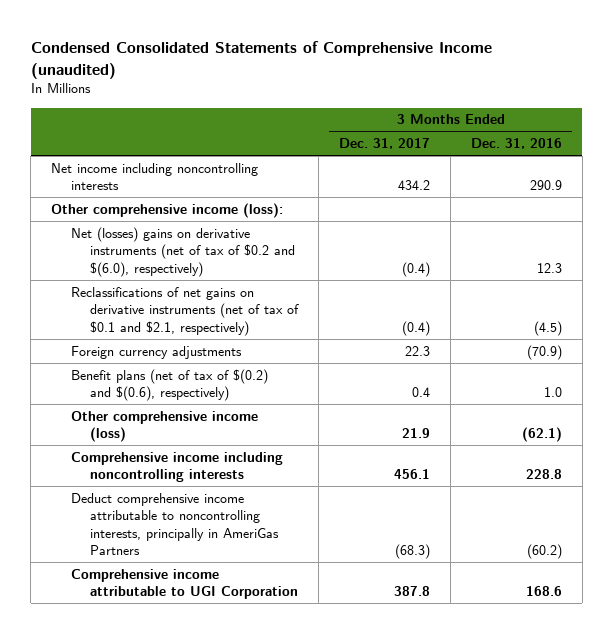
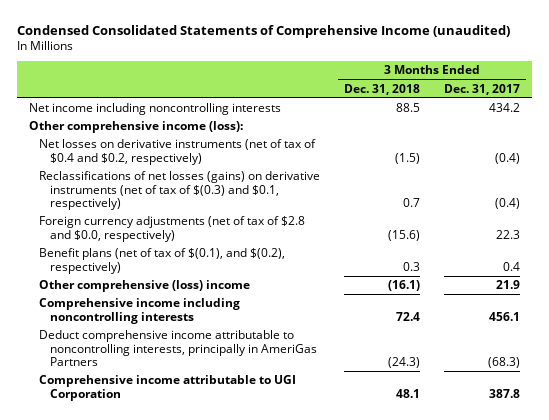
- | 3 Months Ended Dec. 31, 2017 | 3 Months Ended Dec. 31, 2016
+ | 3 Months Ended Dec. 31, 2018 | 3 Months Ended Dec. 31, 2017
- Net (losses) gains on derivative instruments (net of tax of $0.2 and $(6.0), respectively) | (0.4) | 12.3
- Reclassifications of net gains on derivative instruments (net of tax of $0.1 and $2.1, respectively) | (0.4) | (4.5)
- Foreign currency adjustments | 22.3 | (70.9)
- Benefit plans (net of tax of $(0.2) and $(0.6), respectively) | 0.4 | 1.0
- Other comprehensive income (loss) | 21.9 | (62.1)
+ Net losses on derivative instruments (net of tax of $0.4 and $0.2, respectively) | (1.5) | (0.4)
+ Reclassifications of net losses (gains) on derivative instruments (net of tax of $(0.3) and $0.1, respectively) | 0.7 | (0.4)
+ Foreign currency adjustments (net of tax of $2.8 and $0.0, respectively) | (15.6) | 22.3
+ Benefit plans (net of tax of $(0.1), and $(0.2), respectively) | 0.3 | 0.4
+ Other comprehensive (loss) income | (16.1) | 21.9

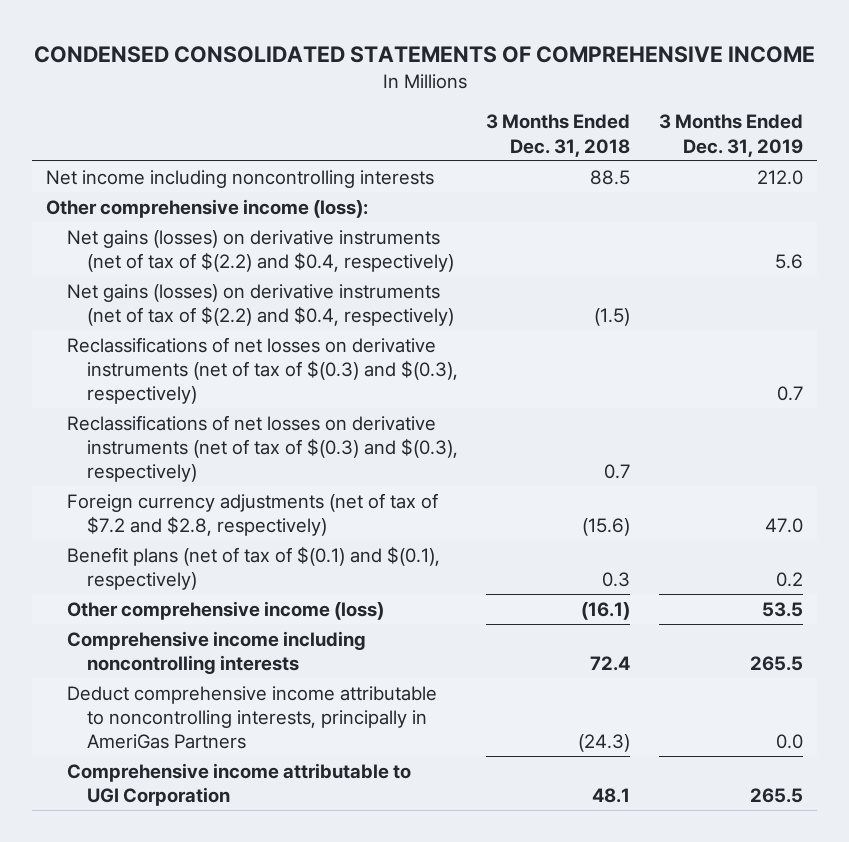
- Condensed Consolidated Statements of Comprehensive Income (unaudited)
+ CONDENSED CONSOLIDATED STATEMENTS OF COMPREHENSIVE INCOME
- | 3 Months Ended Dec. 31, 2018 | 3 Months Ended Dec. 31, 2017
+ | 3 Months Ended Dec. 31, 2018 | 3 Months Ended Dec. 31, 2019
- Net losses on derivative instruments (net of tax of $0.4 and $0.2, respectively) | (1.5) | (0.4)
- Reclassifications of net losses (gains) on derivative instruments (net of tax of $(0.3) and $0.1, respectively) | 0.7 | (0.4)
- Foreign currency adjustments (net of tax of $2.8 and $0.0, respectively) | (15.6) | 22.3
- Benefit plans (net of tax of $(0.1), and $(0.2), respectively) | 0.3 | 0.4
- Other comprehensive (loss) income | (16.1) | 21.9
+ Net gains (losses) on derivative instruments (net of tax of $(2.2) and $0.4, respectively) | | 5.6
+ Net gains (losses) on derivative instruments (net of tax of $(2.2) and $0.4, respectively) | (1.5) |
+ Reclassifications of net losses on derivative instruments (net of tax of $(0.3) and $(0.3), respectively) | | 0.7
+ Reclassifications of net losses on derivative instruments (net of tax of $(0.3) and $(0.3), respectively) | 0.7 |
+ Foreign currency adjustments (net of tax of $7.2 and $2.8, respectively) | (15.6) | 47.0
+ Benefit plans (net of tax of $(0.1) and $(0.1), respectively) | 0.3 | 0.2
+ Other comprehensive income (loss) | (16.1) | 53.5

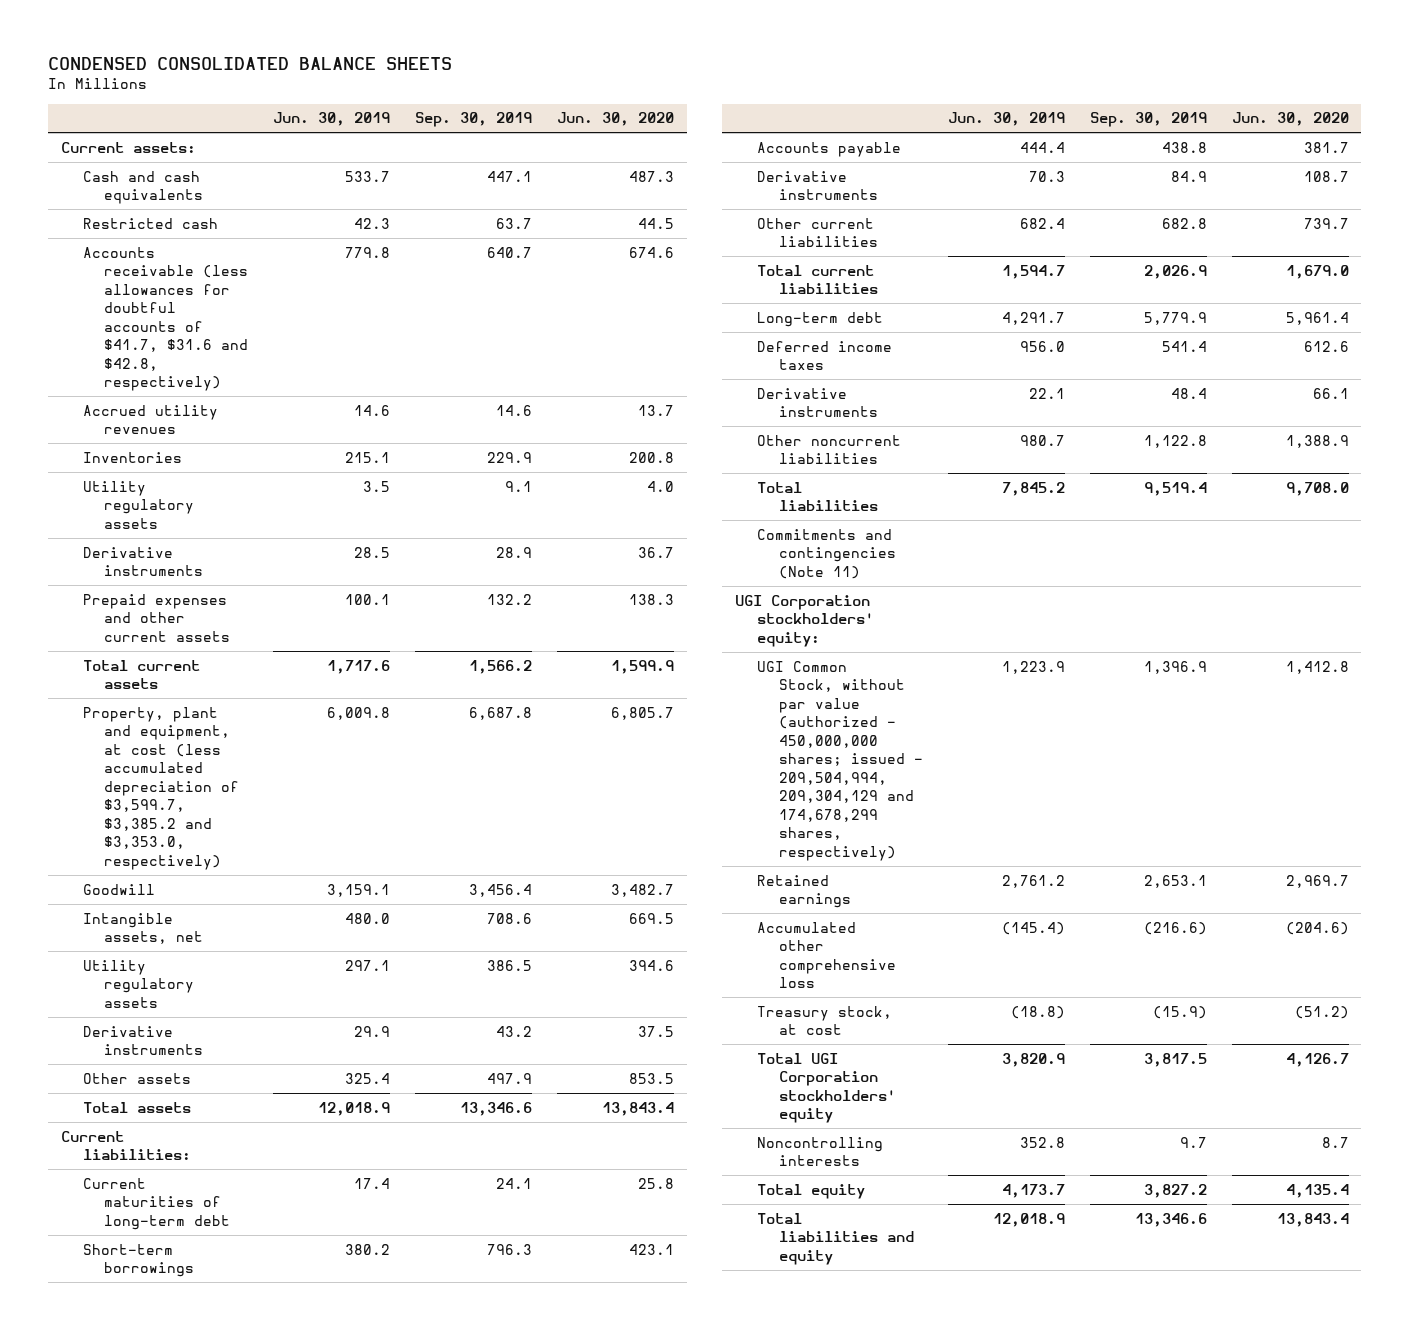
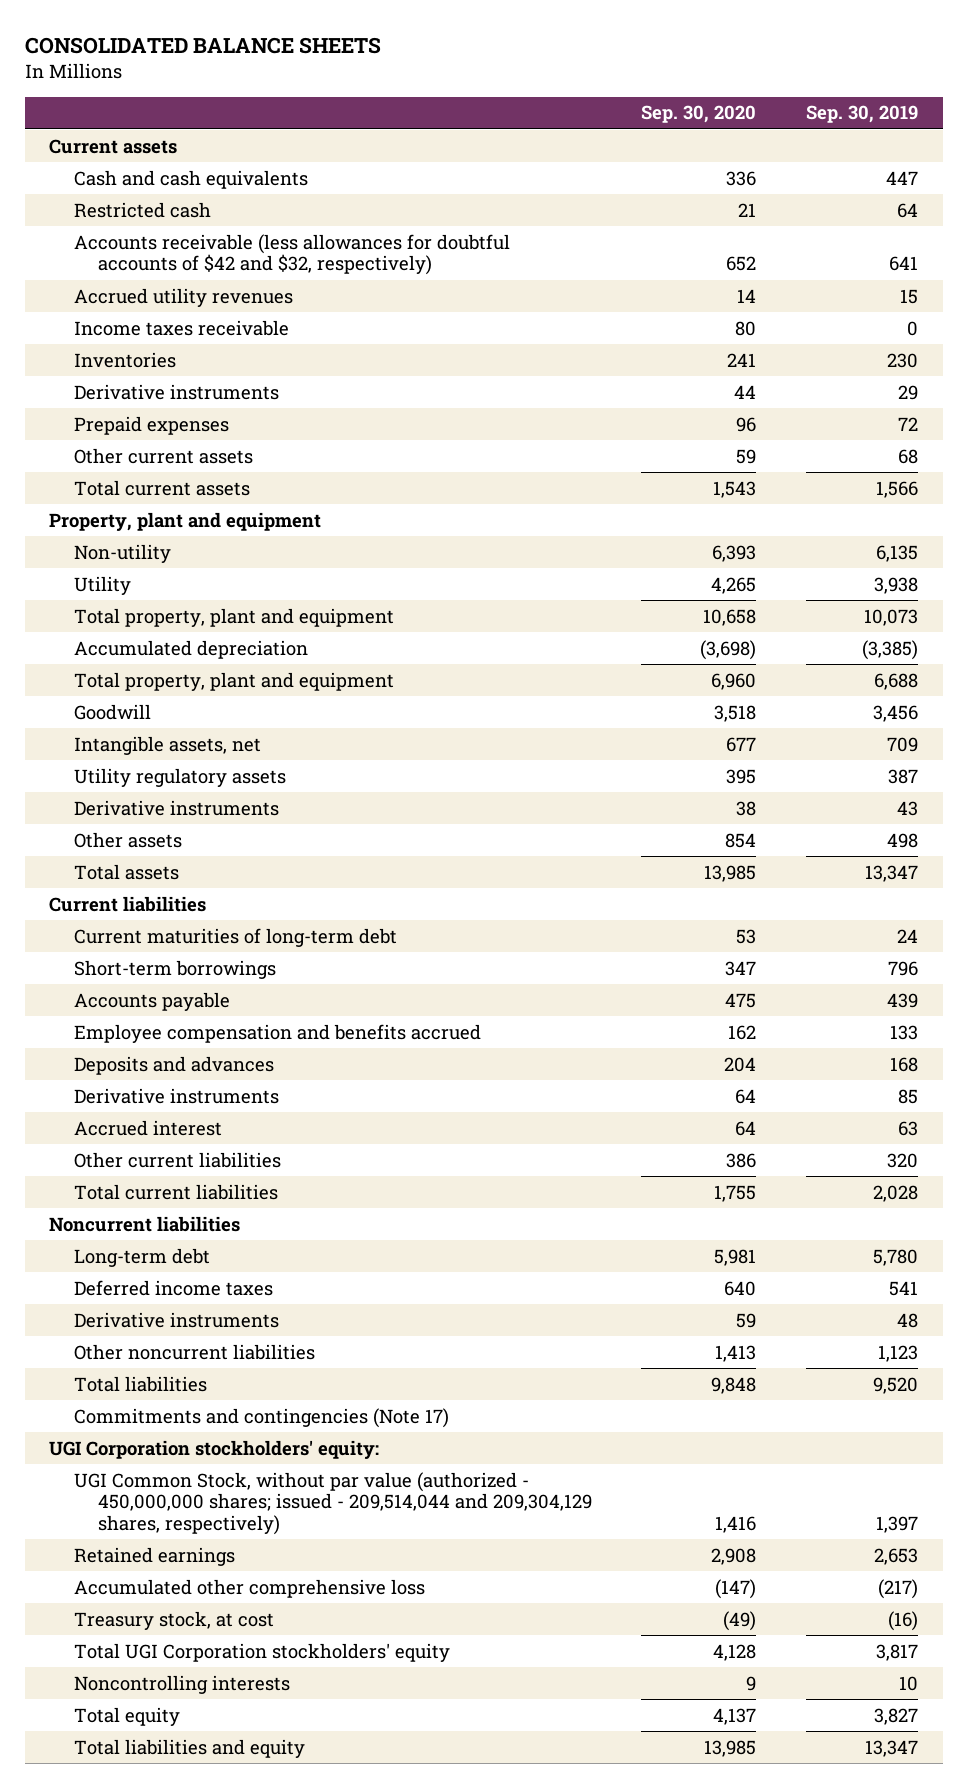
- CONDENSED CONSOLIDATED BALANCE SHEETS
+ CONSOLIDATED BALANCE SHEETS
- | Jun. 30, 2019 | Sep. 30, 2019 | Jun. 30, 2020
+ | Sep. 30, 2020 | Sep. 30, 2019
- Current assets:
- Cash and cash equivalents | 533.7 | 447.1 | 487.3
- Restricted cash | 42.3 | 63.7 | 44.5
- Accounts receivable (less allowances for doubtful accounts of $41.7, $31.6 and $42.8, respectively) | 779.8 | 640.7 | 674.6
- Accrued utility revenues | 14.6 | 14.6 | 13.7
- Inventories | 215.1 | 229.9 | 200.8
- Utility regulatory assets | 3.5 | 9.1 | 4.0
- Derivative instruments | 28.5 | 28.9 | 36.7
- Prepaid expenses and other current assets | 100.1 | 132.2 | 138.3
- Total current assets | 1,717.6 | 1,566.2 | 1,599.9
- Property, plant and equipment, at cost (less accumulated depreciation of $3,599.7, $3,385.2 and $3,353.0, respectively) | 6,009.8 | 6,687.8 | 6,805.7
- Goodwill | 3,159.1 | 3,456.4 | 3,482.7
- Intangible assets, net | 480.0 | 708.6 | 669.5
- Utility regulatory assets | 297.1 | 386.5 | 394.6
- Derivative instruments | 29.9 | 43.2 | 37.5
- Other assets | 325.4 | 497.9 | 853.5
- Total assets | 12,018.9 | 13,346.6 | 13,843.4
- Current liabilities:
- Current maturities of long-term debt | 17.4 | 24.1 | 25.8
- Short-term borrowings | 380.2 | 796.3 | 423.1
- Accounts payable | 444.4 | 438.8 | 381.7
- Derivative instruments | 70.3 | 84.9 | 108.7
- Other current liabilities | 682.4 | 682.8 | 739.7
- Total current liabilities | 1,594.7 | 2,026.9 | 1,679.0
- Long-term debt | 4,291.7 | 5,779.9 | 5,961.4
- Deferred income taxes | 956.0 | 541.4 | 612.6
- Derivative instruments | 22.1 | 48.4 | 66.1
- Other noncurrent liabilities | 980.7 | 1,122.8 | 1,388.9
- Total liabilities | 7,845.2 | 9,519.4 | 9,708.0
- Commitments and contingencies (Note 11)
+ Current assets
+ Cash and cash equivalents | 336 | 447
+ Restricted cash | 21 | 64
+ Accounts receivable (less allowances for doubtful accounts of $42 and $32, respectively) | 652 | 641
+ Accrued utility revenues | 14 | 15
+ Income taxes receivable | 80 | 0
+ Inventories | 241 | 230
+ Derivative instruments | 44 | 29
+ Prepaid expenses | 96 | 72
+ Other current assets | 59 | 68
+ Total current assets | 1,543 | 1,566
+ Property, plant and equipment
+ Non-utility | 6,393 | 6,135
+ Utility | 4,265 | 3,938
+ Total property, plant and equipment | 10,658 | 10,073
+ Accumulated depreciation | (3,698) | (3,385)
+ Total property, plant and equipment | 6,960 | 6,688
+ Goodwill | 3,518 | 3,456
+ Intangible assets, net | 677 | 709
+ Utility regulatory assets | 395 | 387
+ Derivative instruments | 38 | 43
+ Other assets | 854 | 498
+ Total assets | 13,985 | 13,347
+ Current liabilities
+ Current maturities of long-term debt | 53 | 24
+ Short-term borrowings | 347 | 796
+ Accounts payable | 475 | 439
+ Employee compensation and benefits accrued | 162 | 133
+ Deposits and advances | 204 | 168
+ Derivative instruments | 64 | 85
+ Accrued interest | 64 | 63
+ Other current liabilities | 386 | 320
+ Total current liabilities | 1,755 | 2,028
+ Noncurrent liabilities
+ Long-term debt | 5,981 | 5,780
+ Deferred income taxes | 640 | 541
+ Derivative instruments | 59 | 48
+ Other noncurrent liabilities | 1,413 | 1,123
+ Total liabilities | 9,848 | 9,520
+ Commitments and contingencies (Note 17)
- UGI Common Stock, without par value (authorized - 450,000,000 shares; issued - 209,504,994, 209,304,129 and 174,678,299 shares, respectively) | 1,223.9 | 1,396.9 | 1,412.8
- Retained earnings | 2,761.2 | 2,653.1 | 2,969.7
- Accumulated other comprehensive loss | (145.4) | (216.6) | (204.6)
- Treasury stock, at cost | (18.8) | (15.9) | (51.2)
- Total UGI Corporation stockholders' equity | 3,820.9 | 3,817.5 | 4,126.7
- Noncontrolling interests | 352.8 | 9.7 | 8.7
- Total equity | 4,173.7 | 3,827.2 | 4,135.4
- Total liabilities and equity | 12,018.9 | 13,346.6 | 13,843.4
+ UGI Common Stock, without par value (authorized - 450,000,000 shares; issued - 209,514,044 and 209,304,129 shares, respectively) | 1,416 | 1,397
+ Retained earnings | 2,908 | 2,653
+ Accumulated other comprehensive loss | (147) | (217)
+ Treasury stock, at cost | (49) | (16)
+ Total UGI Corporation stockholders' equity | 4,128 | 3,817
+ Noncontrolling interests | 9 | 10
+ Total equity | 4,137 | 3,827
+ Total liabilities and equity | 13,985 | 13,347

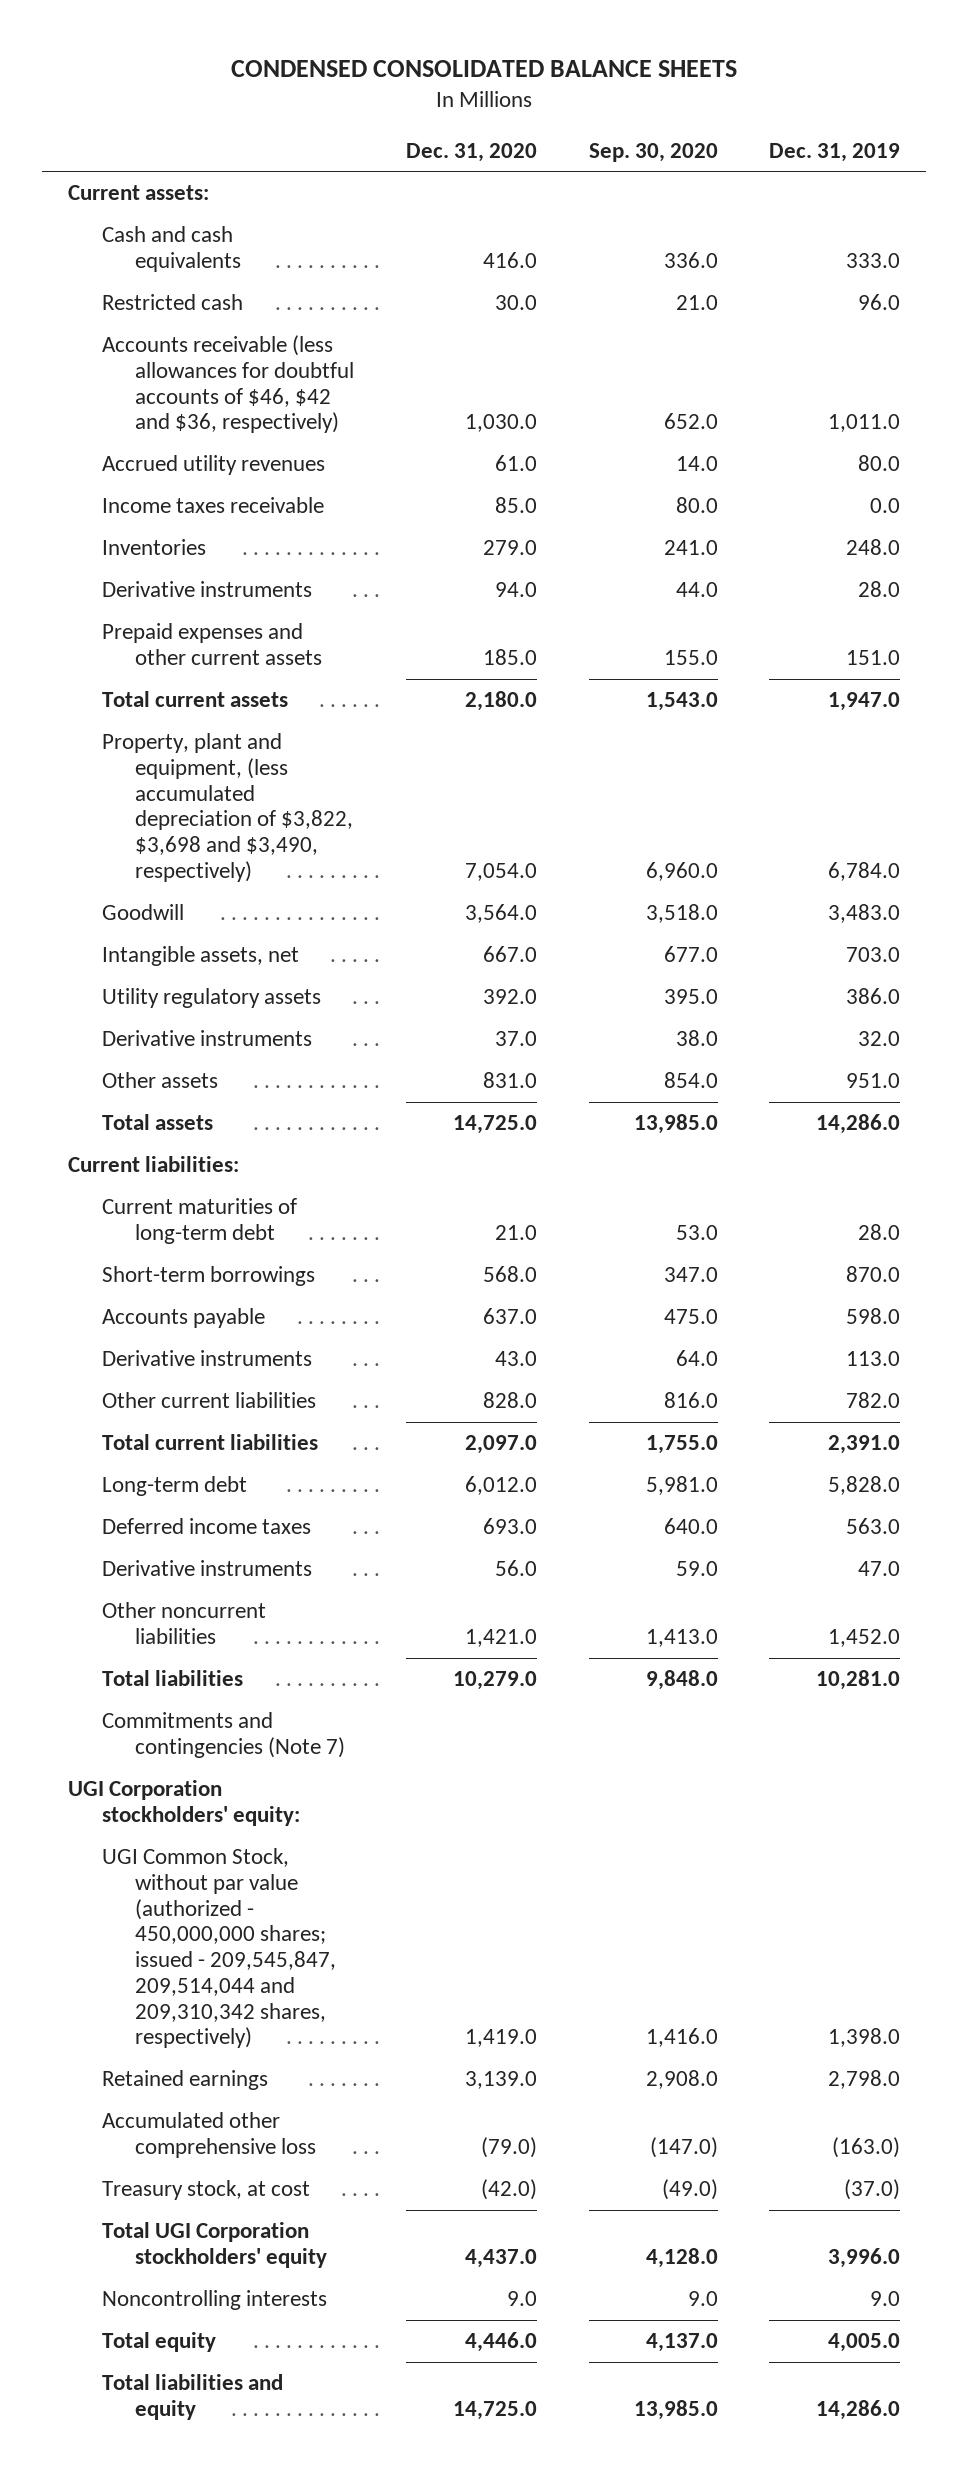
- CONSOLIDATED BALANCE SHEETS
+ CONDENSED CONSOLIDATED BALANCE SHEETS
- | Sep. 30, 2020 | Sep. 30, 2019
+ | Dec. 31, 2020 | Sep. 30, 2020 | Dec. 31, 2019
- Current assets
- Cash and cash equivalents | 336 | 447
- Restricted cash | 21 | 64
- Accounts receivable (less allowances for doubtful accounts of $42 and $32, respectively) | 652 | 641
- Accrued utility revenues | 14 | 15
- Income taxes receivable | 80 | 0
- Inventories | 241 | 230
- Derivative instruments | 44 | 29
- Prepaid expenses | 96 | 72
- Other current assets | 59 | 68
- Total current assets | 1,543 | 1,566
- Property, plant and equipment
- Non-utility | 6,393 | 6,135
- Utility | 4,265 | 3,938
- Total property, plant and equipment | 10,658 | 10,073
- Accumulated depreciation | (3,698) | (3,385)
- Total property, plant and equipment | 6,960 | 6,688
- Goodwill | 3,518 | 3,456
- Intangible assets, net | 677 | 709
- Utility regulatory assets | 395 | 387
- Derivative instruments | 38 | 43
- Other assets | 854 | 498
- Total assets | 13,985 | 13,347
- Current liabilities
- Current maturities of long-term debt | 53 | 24
- Short-term borrowings | 347 | 796
- Accounts payable | 475 | 439
- Employee compensation and benefits accrued | 162 | 133
- Deposits and advances | 204 | 168
- Derivative instruments | 64 | 85
- Accrued interest | 64 | 63
- Other current liabilities | 386 | 320
- Total current liabilities | 1,755 | 2,028
- Noncurrent liabilities
- Long-term debt | 5,981 | 5,780
- Deferred income taxes | 640 | 541
- Derivative instruments | 59 | 48
- Other noncurrent liabilities | 1,413 | 1,123
- Total liabilities | 9,848 | 9,520
- Commitments and contingencies (Note 17)
+ Current assets:
+ Cash and cash equivalents | 416.0 | 336.0 | 333.0
+ Restricted cash | 30.0 | 21.0 | 96.0
+ Accounts receivable (less allowances for doubtful accounts of $46, $42 and $36, respectively) | 1,030.0 | 652.0 | 1,011.0
+ Accrued utility revenues | 61.0 | 14.0 | 80.0
+ Income taxes receivable | 85.0 | 80.0 | 0.0
+ Inventories | 279.0 | 241.0 | 248.0
+ Derivative instruments | 94.0 | 44.0 | 28.0
+ Prepaid expenses and other current assets | 185.0 | 155.0 | 151.0
+ Total current assets | 2,180.0 | 1,543.0 | 1,947.0
+ Property, plant and equipment, (less accumulated depreciation of $3,822, $3,698 and $3,490, respectively) | 7,054.0 | 6,960.0 | 6,784.0
+ Goodwill | 3,564.0 | 3,518.0 | 3,483.0
+ Intangible assets, net | 667.0 | 677.0 | 703.0
+ Utility regulatory assets | 392.0 | 395.0 | 386.0
+ Derivative instruments | 37.0 | 38.0 | 32.0
+ Other assets | 831.0 | 854.0 | 951.0
+ Total assets | 14,725.0 | 13,985.0 | 14,286.0
+ Current liabilities:
+ Current maturities of long-term debt | 21.0 | 53.0 | 28.0
+ Short-term borrowings | 568.0 | 347.0 | 870.0
+ Accounts payable | 637.0 | 475.0 | 598.0
+ Derivative instruments | 43.0 | 64.0 | 113.0
+ Other current liabilities | 828.0 | 816.0 | 782.0
+ Total current liabilities | 2,097.0 | 1,755.0 | 2,391.0
+ Long-term debt | 6,012.0 | 5,981.0 | 5,828.0
+ Deferred income taxes | 693.0 | 640.0 | 563.0
+ Derivative instruments | 56.0 | 59.0 | 47.0
+ Other noncurrent liabilities | 1,421.0 | 1,413.0 | 1,452.0
+ Total liabilities | 10,279.0 | 9,848.0 | 10,281.0
+ Commitments and contingencies (Note 7)
- UGI Common Stock, without par value (authorized - 450,000,000 shares; issued - 209,514,044 and 209,304,129 shares, respectively) | 1,416 | 1,397
- Retained earnings | 2,908 | 2,653
- Accumulated other comprehensive loss | (147) | (217)
- Treasury stock, at cost | (49) | (16)
- Total UGI Corporation stockholders' equity | 4,128 | 3,817
- Noncontrolling interests | 9 | 10
- Total equity | 4,137 | 3,827
- Total liabilities and equity | 13,985 | 13,347
+ UGI Common Stock, without par value (authorized - 450,000,000 shares; issued - 209,545,847, 209,514,044 and 209,310,342 shares, respectively) | 1,419.0 | 1,416.0 | 1,398.0
+ Retained earnings | 3,139.0 | 2,908.0 | 2,798.0
+ Accumulated other comprehensive loss | (79.0) | (147.0) | (163.0)
+ Treasury stock, at cost | (42.0) | (49.0) | (37.0)
+ Total UGI Corporation stockholders' equity | 4,437.0 | 4,128.0 | 3,996.0
+ Noncontrolling interests | 9.0 | 9.0 | 9.0
+ Total equity | 4,446.0 | 4,137.0 | 4,005.0
+ Total liabilities and equity | 14,725.0 | 13,985.0 | 14,286.0

